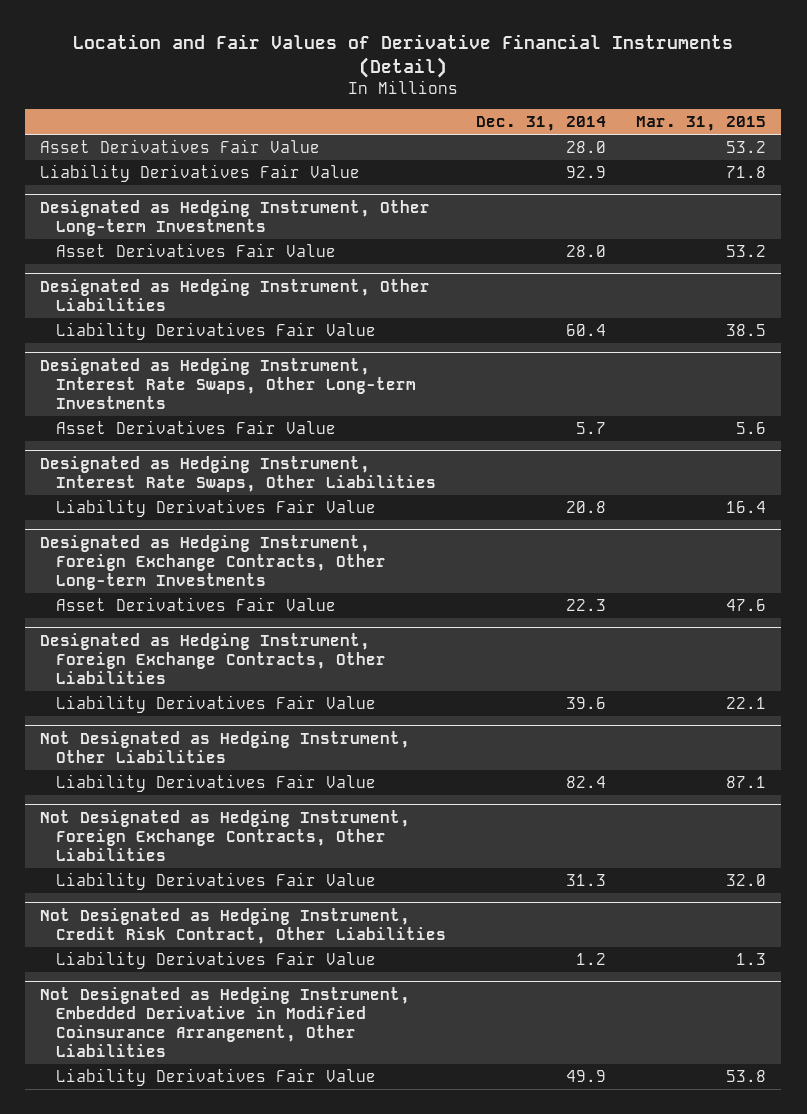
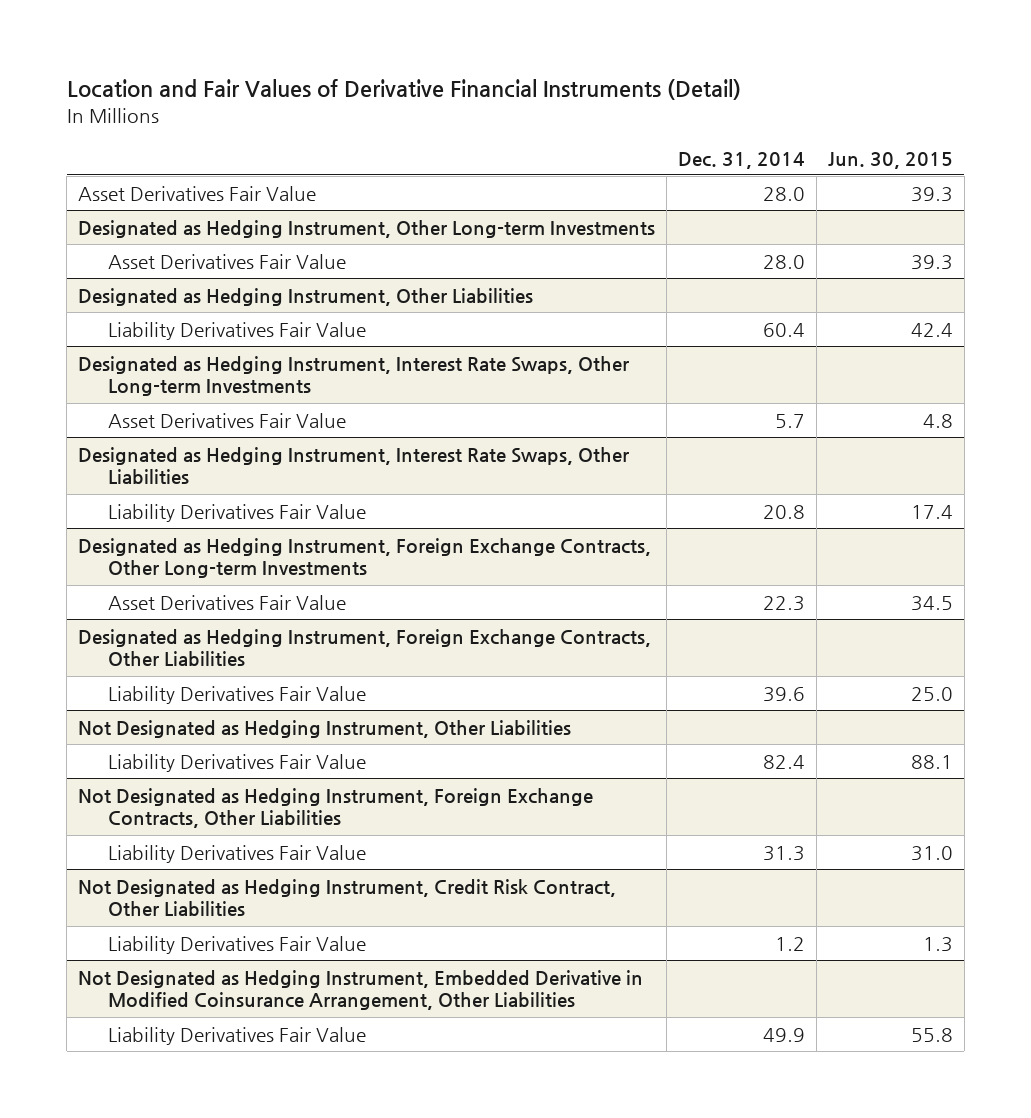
- | Dec. 31, 2014 | Mar. 31, 2015
+ | Dec. 31, 2014 | Jun. 30, 2015
- Liability Derivatives Fair Value | 92.9 | 71.8

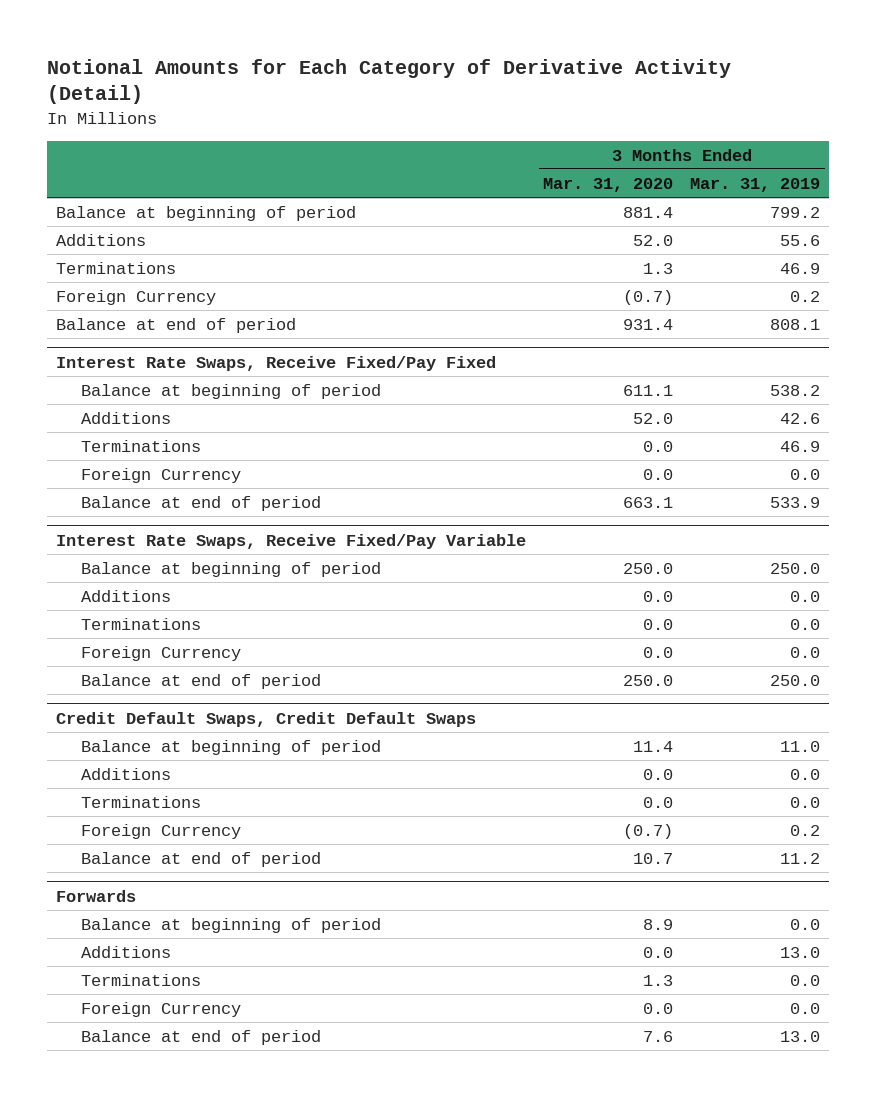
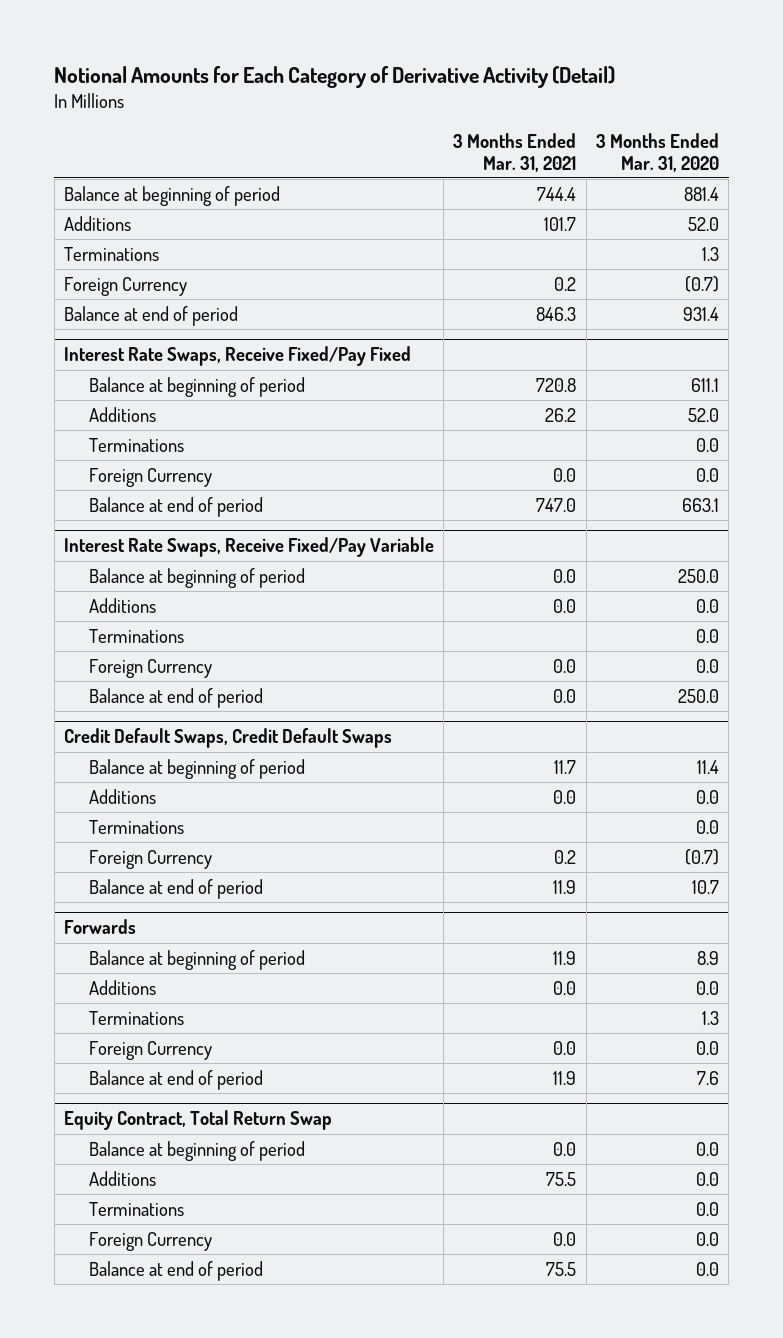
- | 3 Months Ended Mar. 31, 2020 | 3 Months Ended Mar. 31, 2019
+ | 3 Months Ended Mar. 31, 2021 | 3 Months Ended Mar. 31, 2020
+ Equity Contract, Total Return Swap
+ Balance at beginning of period | 0.0 | 0.0
+ Additions | 75.5 | 0.0
+ Terminations | | 0.0
+ Foreign Currency | 0.0 | 0.0
+ Balance at end of period | 75.5 | 0.0

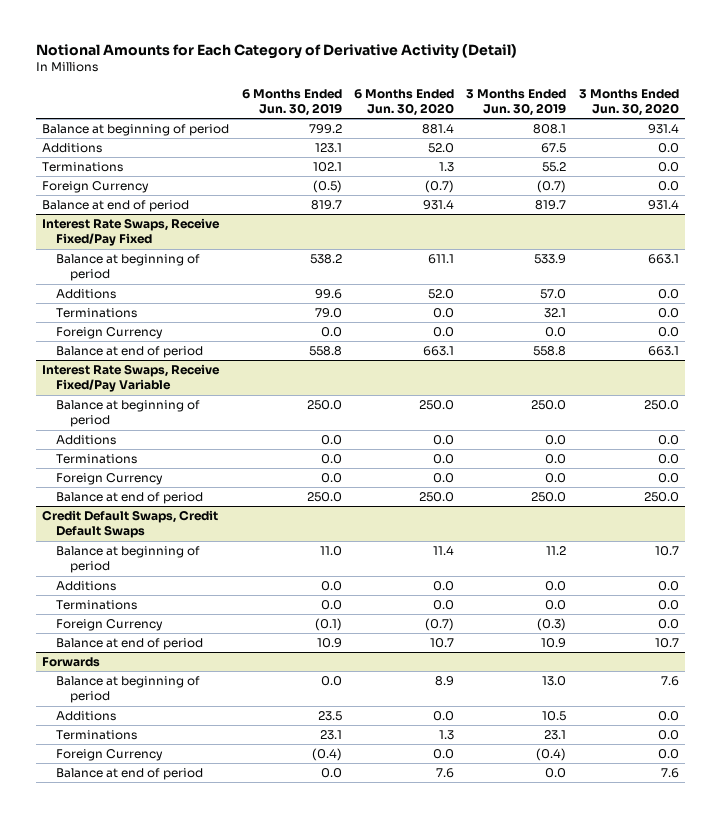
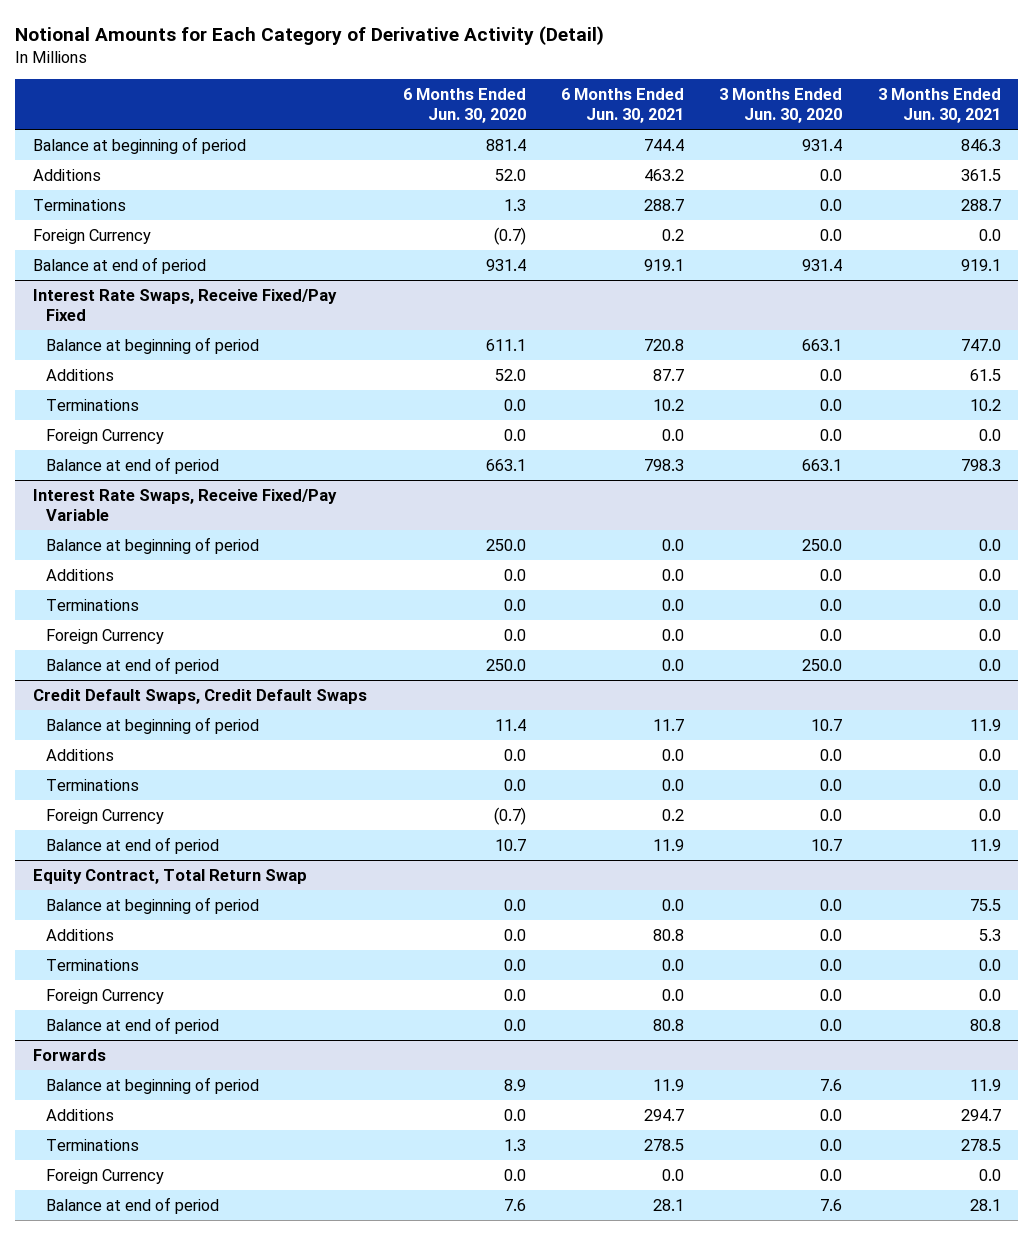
- | 6 Months Ended Jun. 30, 2019 | 6 Months Ended Jun. 30, 2020 | 3 Months Ended Jun. 30, 2019 | 3 Months Ended Jun. 30, 2020
+ | 6 Months Ended Jun. 30, 2020 | 6 Months Ended Jun. 30, 2021 | 3 Months Ended Jun. 30, 2020 | 3 Months Ended Jun. 30, 2021
+ Equity Contract, Total Return Swap
+ Balance at beginning of period | 0.0 | 0.0 | 0.0 | 75.5
+ Additions | 0.0 | 80.8 | 0.0 | 5.3
+ Terminations | 0.0 | 0.0 | 0.0 | 0.0
+ Foreign Currency | 0.0 | 0.0 | 0.0 | 0.0
+ Balance at end of period | 0.0 | 80.8 | 0.0 | 80.8

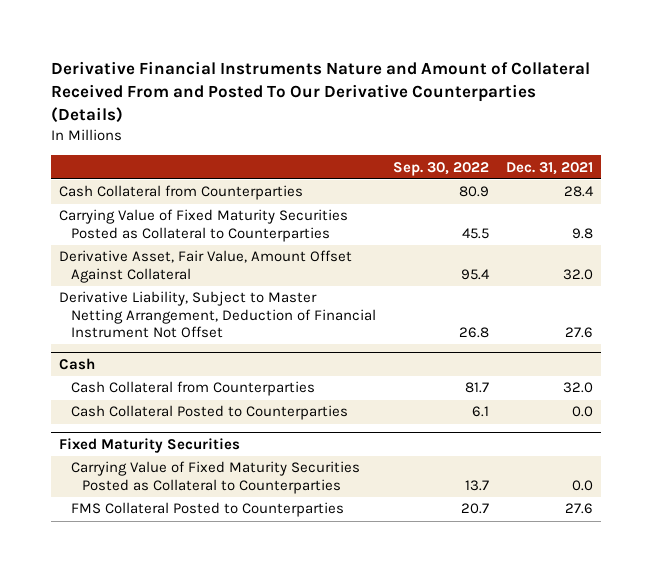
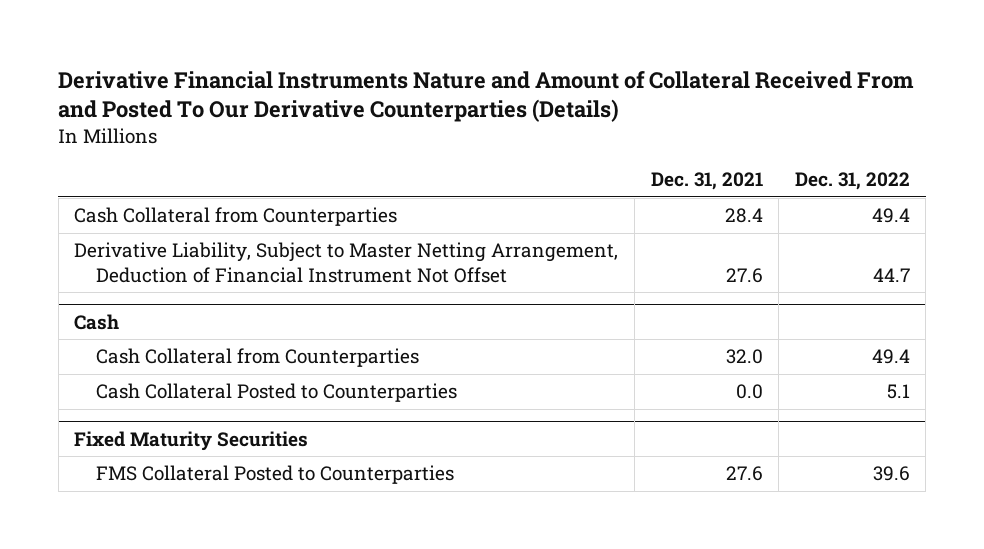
- | Sep. 30, 2022 | Dec. 31, 2021
+ | Dec. 31, 2021 | Dec. 31, 2022
- Carrying Value of Fixed Maturity Securities Posted as Collateral to Counterparties | 45.5 | 9.8
- Derivative Asset, Fair Value, Amount Offset Against Collateral | 95.4 | 32.0
@ Fixed Maturity Securities
- Carrying Value of Fixed Maturity Securities Posted as Collateral to Counterparties | 13.7 | 0.0

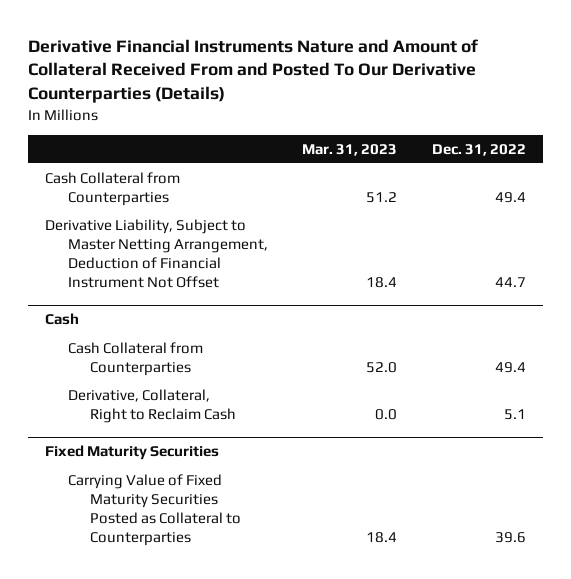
- | Dec. 31, 2021 | Dec. 31, 2022
+ | Mar. 31, 2023 | Dec. 31, 2022
@ Cash
- Cash Collateral Posted to Counterparties | 0.0 | 5.1
+ Derivative, Collateral, Right to Reclaim Cash | 0.0 | 5.1
@ Fixed Maturity Securities
- FMS Collateral Posted to Counterparties | 27.6 | 39.6
+ Carrying Value of Fixed Maturity Securities Posted as Collateral to Counterparties | 18.4 | 39.6

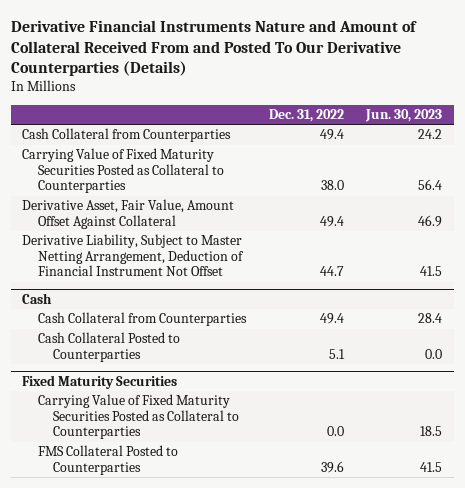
- | Mar. 31, 2023 | Dec. 31, 2022
+ | Dec. 31, 2022 | Jun. 30, 2023
+ Carrying Value of Fixed Maturity Securities Posted as Collateral to Counterparties | 38.0 | 56.4
+ Derivative Asset, Fair Value, Amount Offset Against Collateral | 49.4 | 46.9
@ Cash
- Derivative, Collateral, Right to Reclaim Cash | 0.0 | 5.1
+ Cash Collateral Posted to Counterparties | 5.1 | 0.0
@ Fixed Maturity Securities
- Carrying Value of Fixed Maturity Securities Posted as Collateral to Counterparties | 18.4 | 39.6
+ Carrying Value of Fixed Maturity Securities Posted as Collateral to Counterparties | 0.0 | 18.5
+ FMS Collateral Posted to Counterparties | 39.6 | 41.5

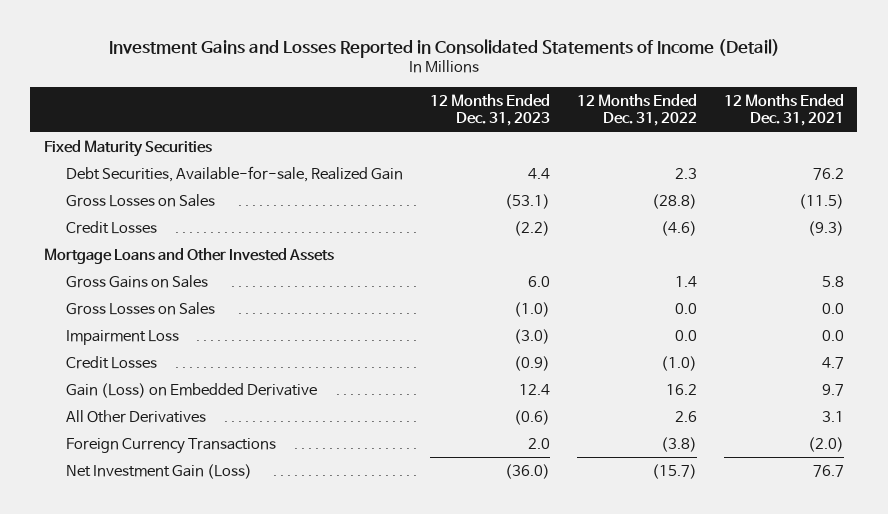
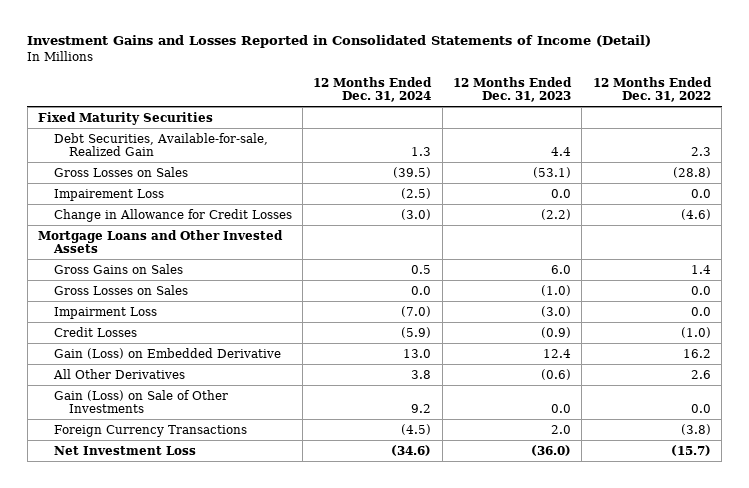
- | 12 Months Ended Dec. 31, 2023 | 12 Months Ended Dec. 31, 2022 | 12 Months Ended Dec. 31, 2021
+ | 12 Months Ended Dec. 31, 2024 | 12 Months Ended Dec. 31, 2023 | 12 Months Ended Dec. 31, 2022
- Credit Losses | (2.2) | (4.6) | (9.3)
+ Impairement Loss | (2.5) | 0.0 | 0.0
+ Change in Allowance for Credit Losses | (3.0) | (2.2) | (4.6)
+ Gain (Loss) on Sale of Other Investments | 9.2 | 0.0 | 0.0
- Net Investment Gain (Loss) | (36.0) | (15.7) | 76.7
+ Net Investment Loss | (34.6) | (36.0) | (15.7)

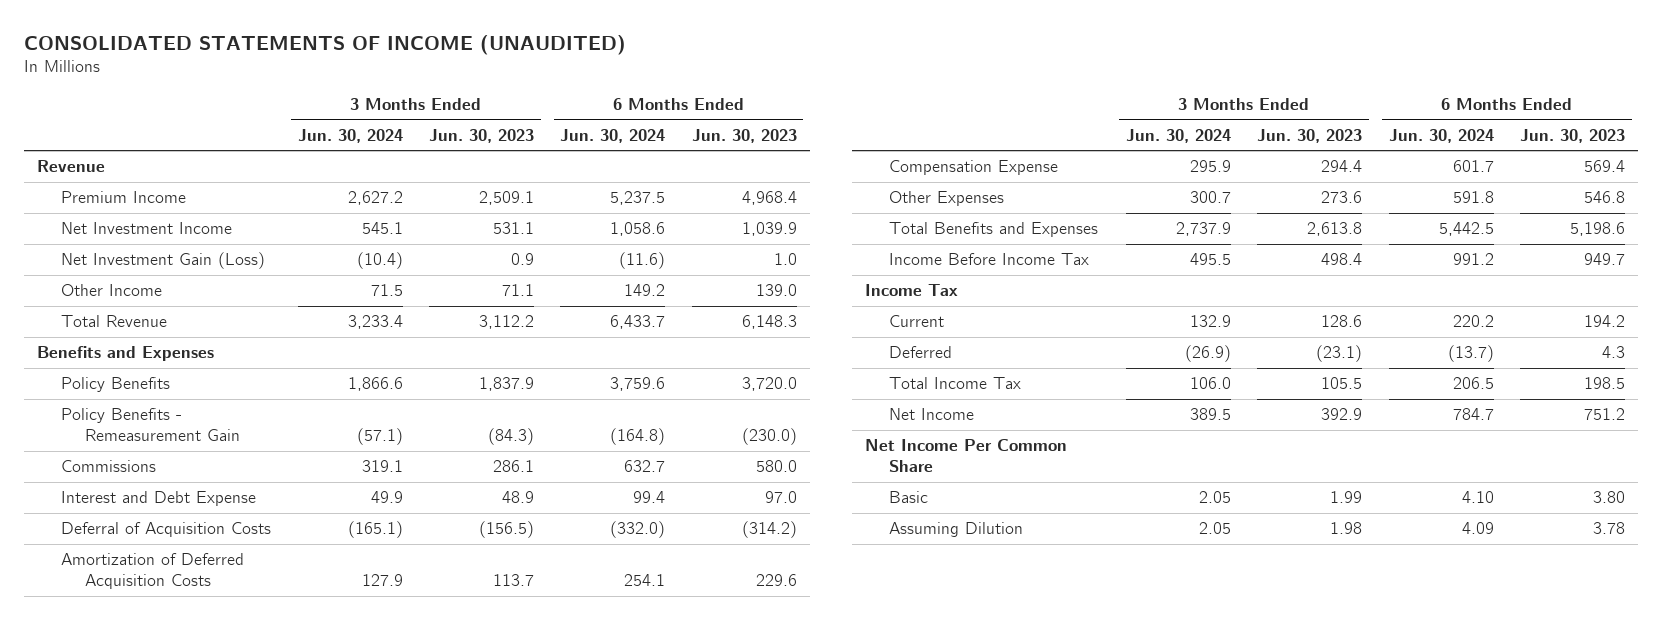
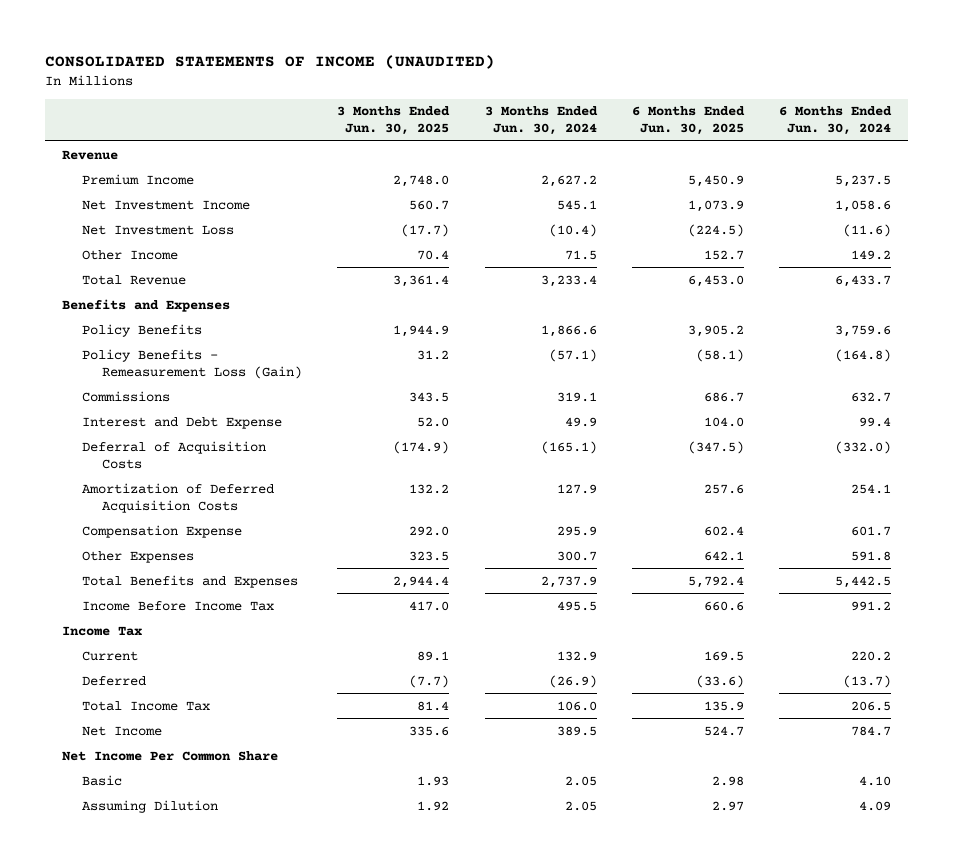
- | 3 Months Ended Jun. 30, 2024 | 3 Months Ended Jun. 30, 2023 | 6 Months Ended Jun. 30, 2024 | 6 Months Ended Jun. 30, 2023
+ | 3 Months Ended Jun. 30, 2025 | 3 Months Ended Jun. 30, 2024 | 6 Months Ended Jun. 30, 2025 | 6 Months Ended Jun. 30, 2024
- Net Investment Gain (Loss) | (10.4) | 0.9 | (11.6) | 1.0
+ Net Investment Loss | (17.7) | (10.4) | (224.5) | (11.6)
- Policy Benefits - Remeasurement Gain | (57.1) | (84.3) | (164.8) | (230.0)
+ Policy Benefits - Remeasurement Loss (Gain) | 31.2 | (57.1) | (58.1) | (164.8)

